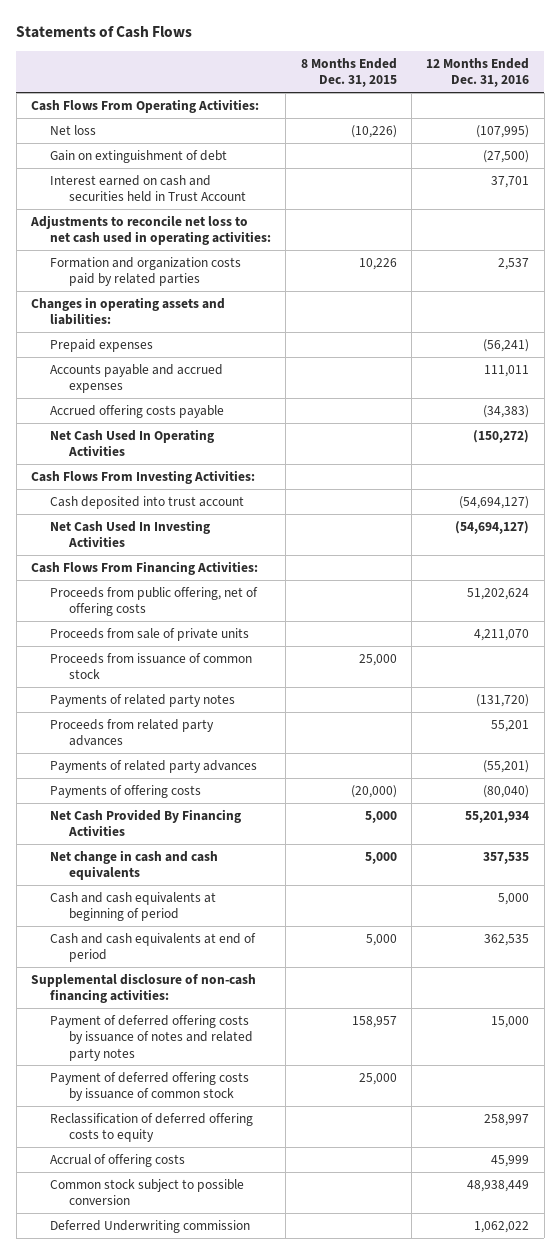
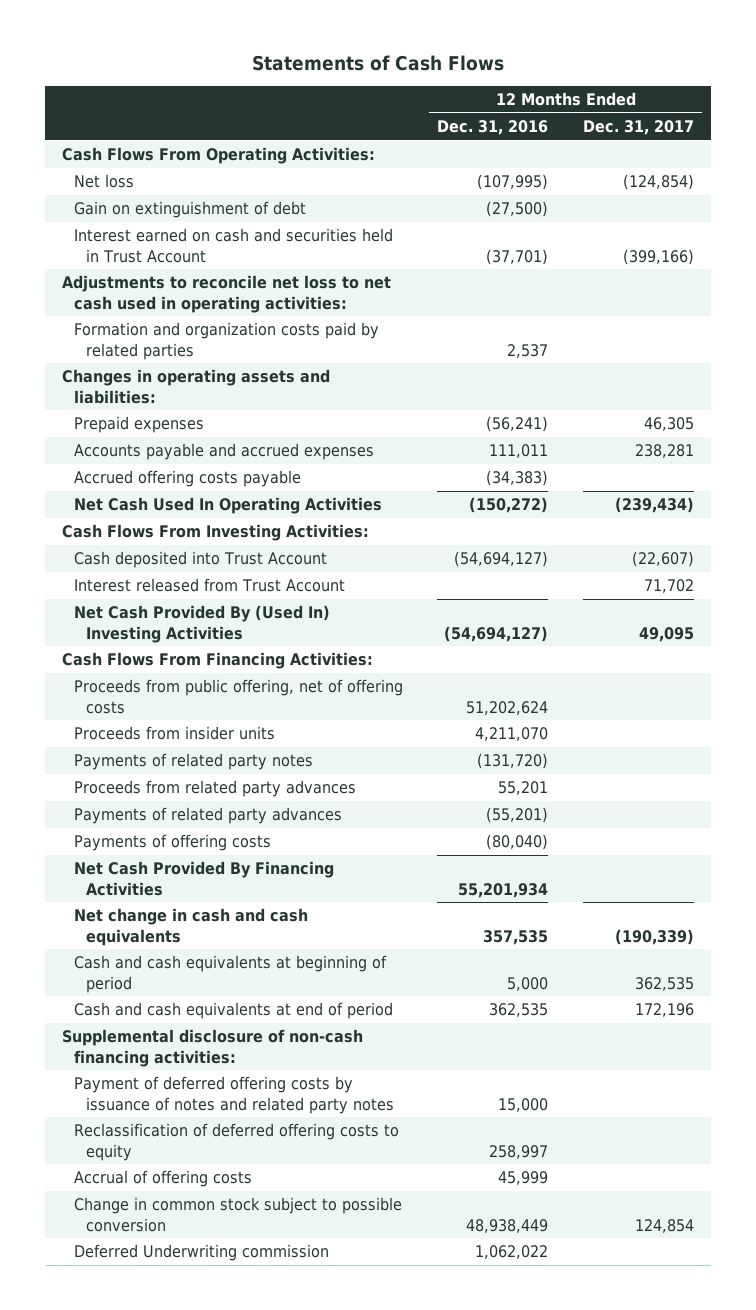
- | 8 Months Ended Dec. 31, 2015 | 12 Months Ended Dec. 31, 2016
+ | 12 Months Ended Dec. 31, 2016 | 12 Months Ended Dec. 31, 2017
- Interest earned on cash and securities held in Trust Account | | 37,701
+ Interest earned on cash and securities held in Trust Account | (37,701) | (399,166)
- Cash deposited into trust account | | (54,694,127)
- Net Cash Used In Investing Activities | | (54,694,127)
+ Cash deposited into Trust Account | (54,694,127) | (22,607)
+ Interest released from Trust Account | | 71,702
+ Net Cash Provided By (Used In) Investing Activities | (54,694,127) | 49,095
- Proceeds from sale of private units | | 4,211,070
- Proceeds from issuance of common stock | 25,000 |
+ Proceeds from insider units | 4,211,070 |
- Payment of deferred offering costs by issuance of common stock | 25,000 |
- Common stock subject to possible conversion | | 48,938,449
+ Change in common stock subject to possible conversion | 48,938,449 | 124,854

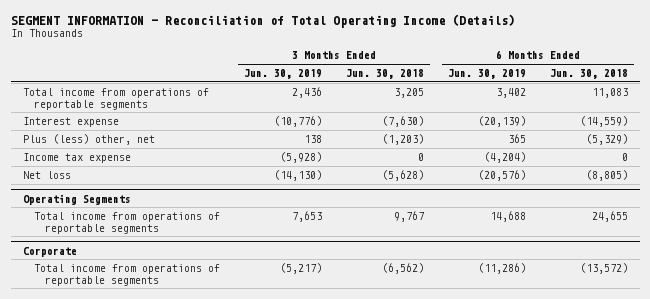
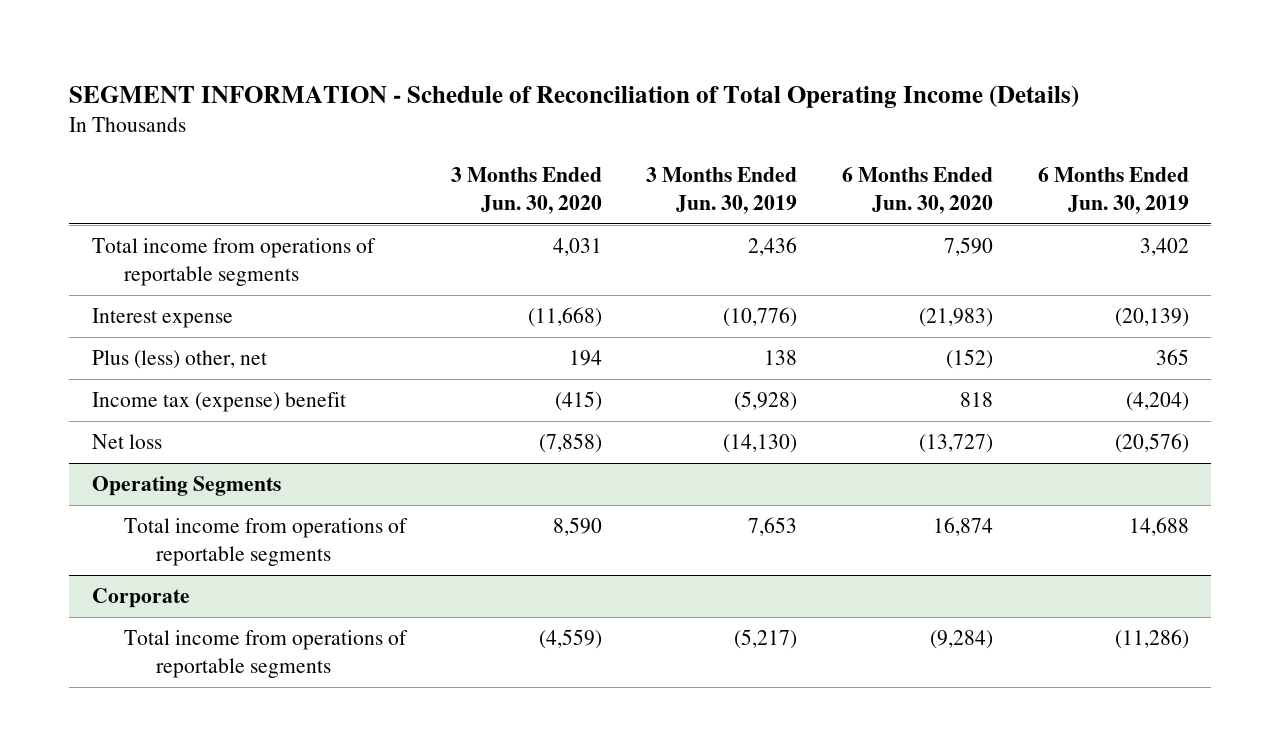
- SEGMENT INFORMATION - Reconciliation of Total Operating Income (Details)
+ SEGMENT INFORMATION - Schedule of Reconciliation of Total Operating Income (Details)
- | 3 Months Ended Jun. 30, 2019 | 3 Months Ended Jun. 30, 2018 | 6 Months Ended Jun. 30, 2019 | 6 Months Ended Jun. 30, 2018
+ | 3 Months Ended Jun. 30, 2020 | 3 Months Ended Jun. 30, 2019 | 6 Months Ended Jun. 30, 2020 | 6 Months Ended Jun. 30, 2019
- Income tax expense | (5,928) | 0 | (4,204) | 0
+ Income tax (expense) benefit | (415) | (5,928) | 818 | (4,204)

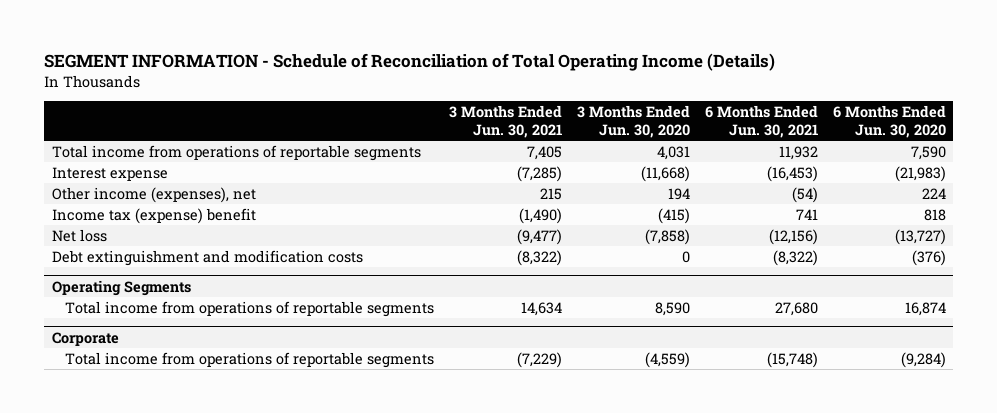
- | 3 Months Ended Jun. 30, 2020 | 3 Months Ended Jun. 30, 2019 | 6 Months Ended Jun. 30, 2020 | 6 Months Ended Jun. 30, 2019
+ | 3 Months Ended Jun. 30, 2021 | 3 Months Ended Jun. 30, 2020 | 6 Months Ended Jun. 30, 2021 | 6 Months Ended Jun. 30, 2020
- Plus (less) other, net | 194 | 138 | (152) | 365
+ Other income (expenses), net | 215 | 194 | (54) | 224
+ Debt extinguishment and modification costs | (8,322) | 0 | (8,322) | (376)

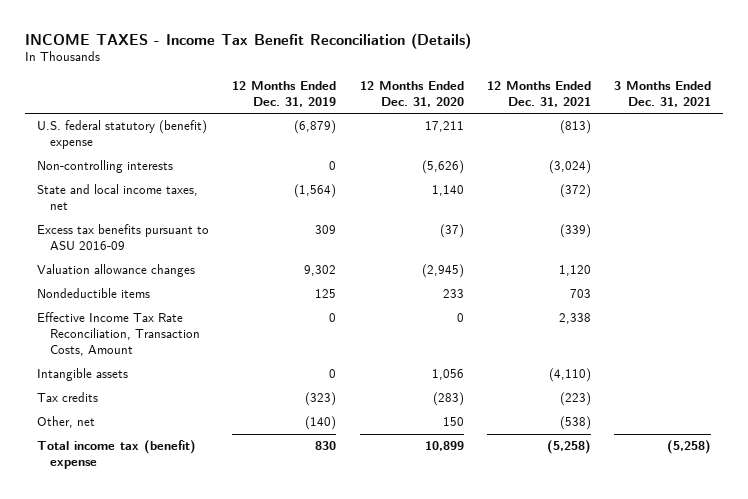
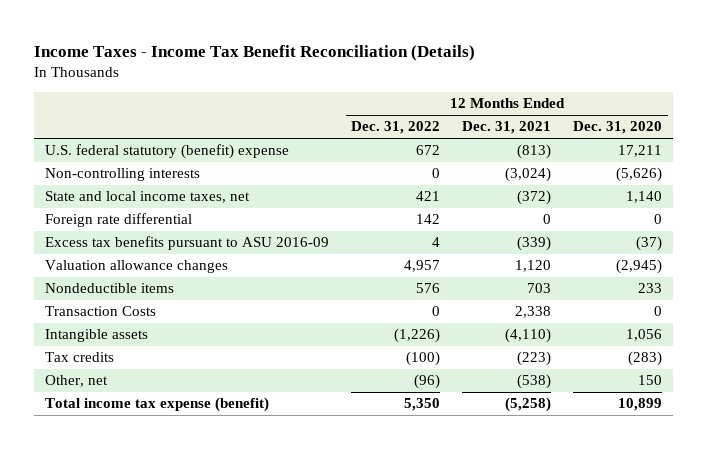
- INCOME TAXES - Income Tax Benefit Reconciliation (Details)
+ Income Taxes - Income Tax Benefit Reconciliation (Details)
- | 12 Months Ended Dec. 31, 2019 | 12 Months Ended Dec. 31, 2020 | 12 Months Ended Dec. 31, 2021 | 3 Months Ended Dec. 31, 2021
+ | 12 Months Ended Dec. 31, 2022 | 12 Months Ended Dec. 31, 2021 | 12 Months Ended Dec. 31, 2020
+ Foreign rate differential | 142 | 0 | 0
- Effective Income Tax Rate Reconciliation, Transaction Costs, Amount | 0 | 0 | 2,338 |
+ Transaction Costs | 0 | 2,338 | 0
- Total income tax (benefit) expense | 830 | 10,899 | (5,258) | (5,258)
+ Total income tax expense (benefit) | 5,350 | (5,258) | 10,899

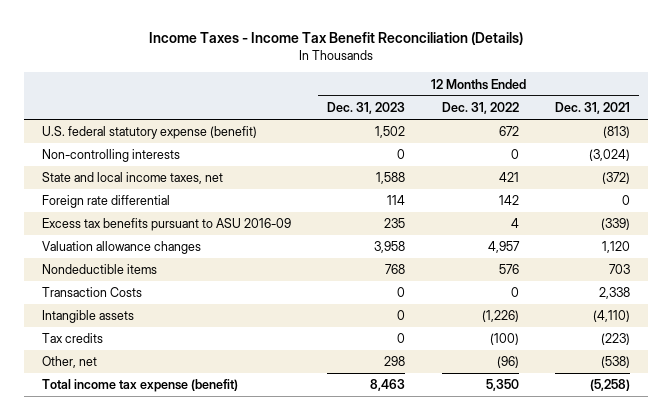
- | 12 Months Ended Dec. 31, 2022 | 12 Months Ended Dec. 31, 2021 | 12 Months Ended Dec. 31, 2020
+ | 12 Months Ended Dec. 31, 2023 | 12 Months Ended Dec. 31, 2022 | 12 Months Ended Dec. 31, 2021
- U.S. federal statutory (benefit) expense | 672 | (813) | 17,211
+ U.S. federal statutory expense (benefit) | 1,502 | 672 | (813)

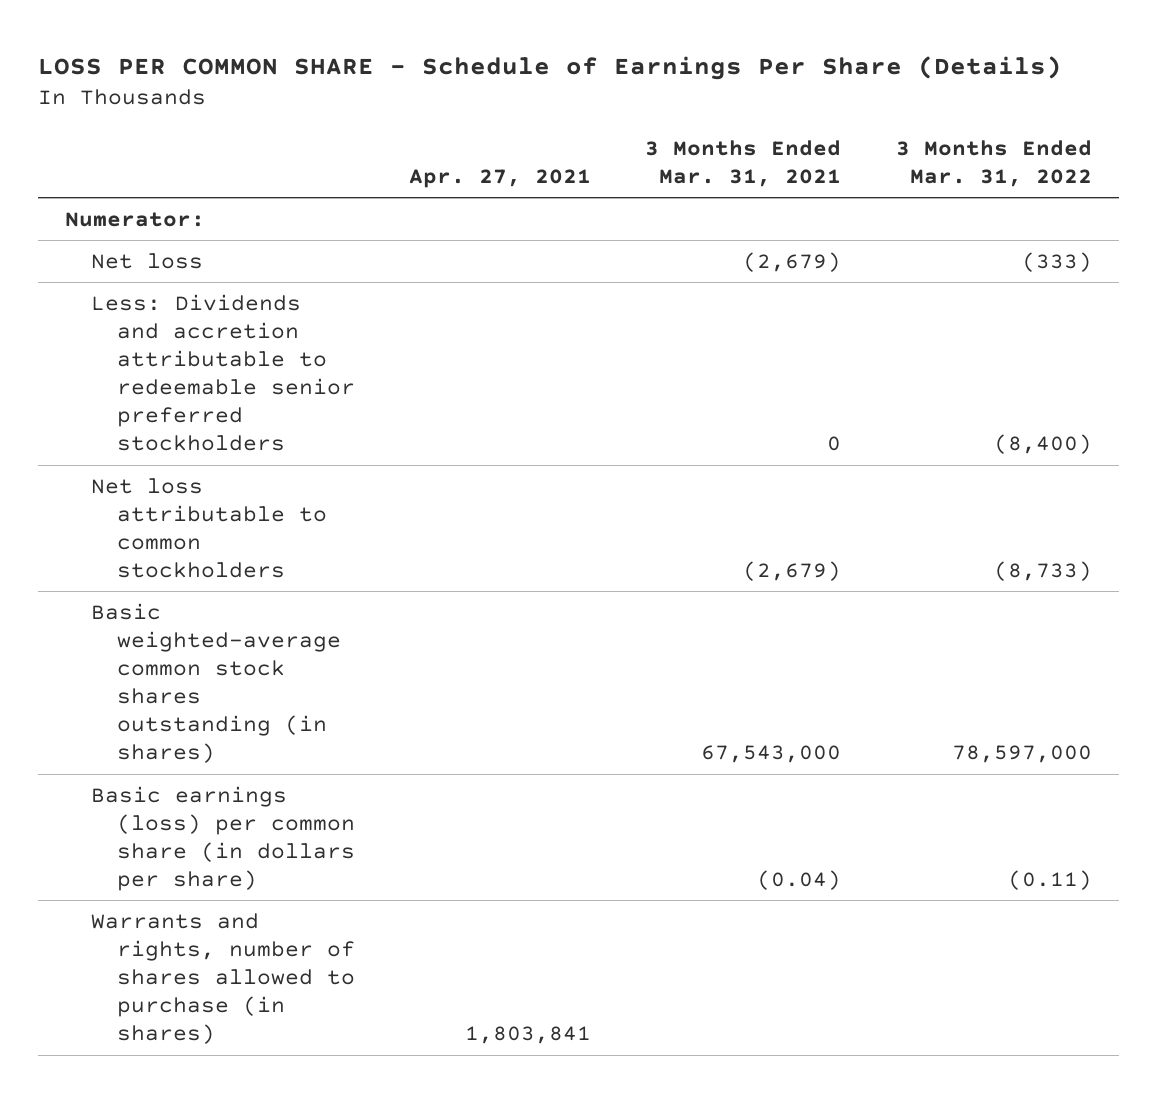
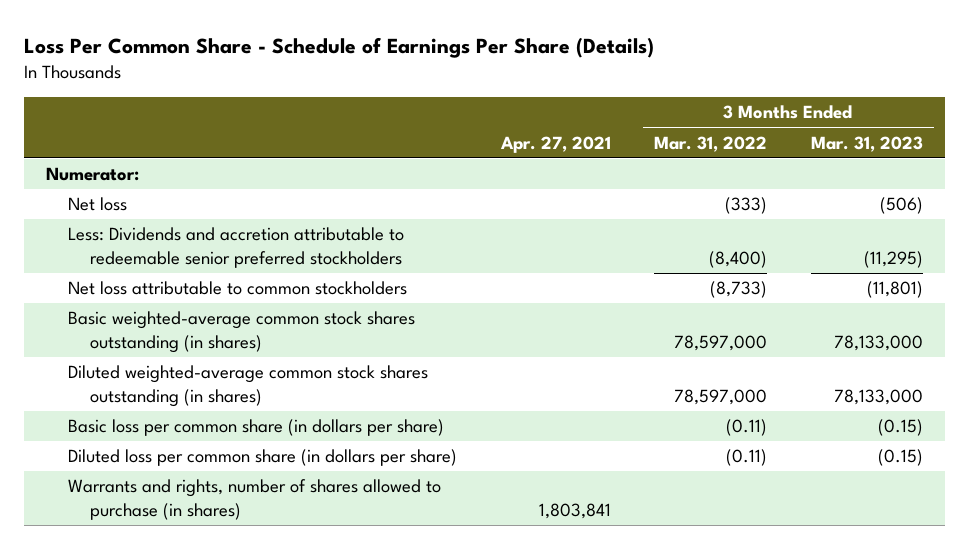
- LOSS PER COMMON SHARE - Schedule of Earnings Per Share (Details)
+ Loss Per Common Share - Schedule of Earnings Per Share (Details)
- | Apr. 27, 2021 | 3 Months Ended Mar. 31, 2021 | 3 Months Ended Mar. 31, 2022
+ | Apr. 27, 2021 | 3 Months Ended Mar. 31, 2022 | 3 Months Ended Mar. 31, 2023
- Basic earnings (loss) per common share (in dollars per share) | | (0.04) | (0.11)
+ Diluted weighted-average common stock shares outstanding (in shares) | | 78,597,000 | 78,133,000
+ Basic loss per common share (in dollars per share) | | (0.11) | (0.15)
+ Diluted loss per common share (in dollars per share) | | (0.11) | (0.15)

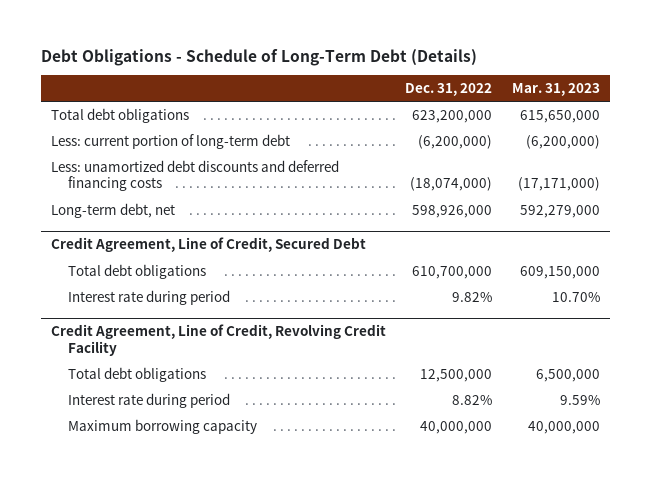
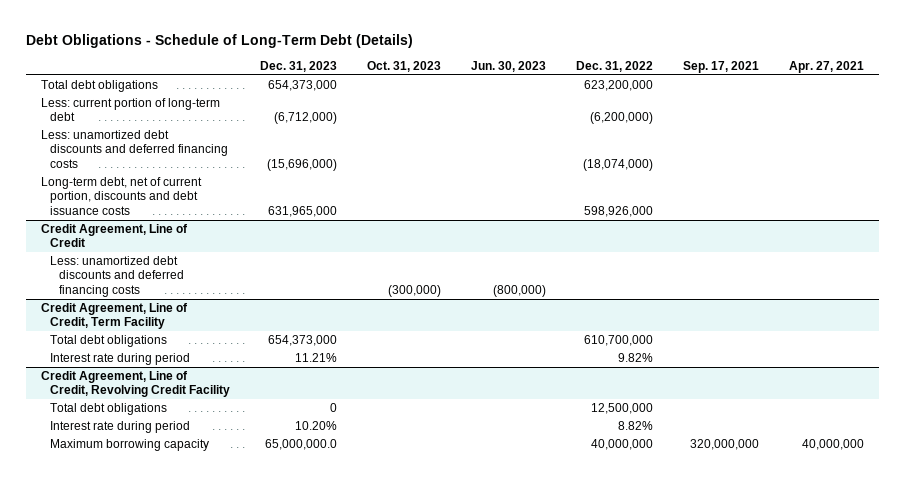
- | Dec. 31, 2022 | Mar. 31, 2023
+ | Dec. 31, 2023 | Oct. 31, 2023 | Jun. 30, 2023 | Dec. 31, 2022 | Sep. 17, 2021 | Apr. 27, 2021
- Long-term debt, net | 598,926,000 | 592,279,000
- Credit Agreement, Line of Credit, Secured Debt
+ Long-term debt, net of current portion, discounts and debt issuance costs | 631,965,000 | | | 598,926,000 | |
+ Credit Agreement, Line of Credit
+ Less: unamortized debt discounts and deferred financing costs | | (300,000) | (800,000) | | |
+ Credit Agreement, Line of Credit, Term Facility

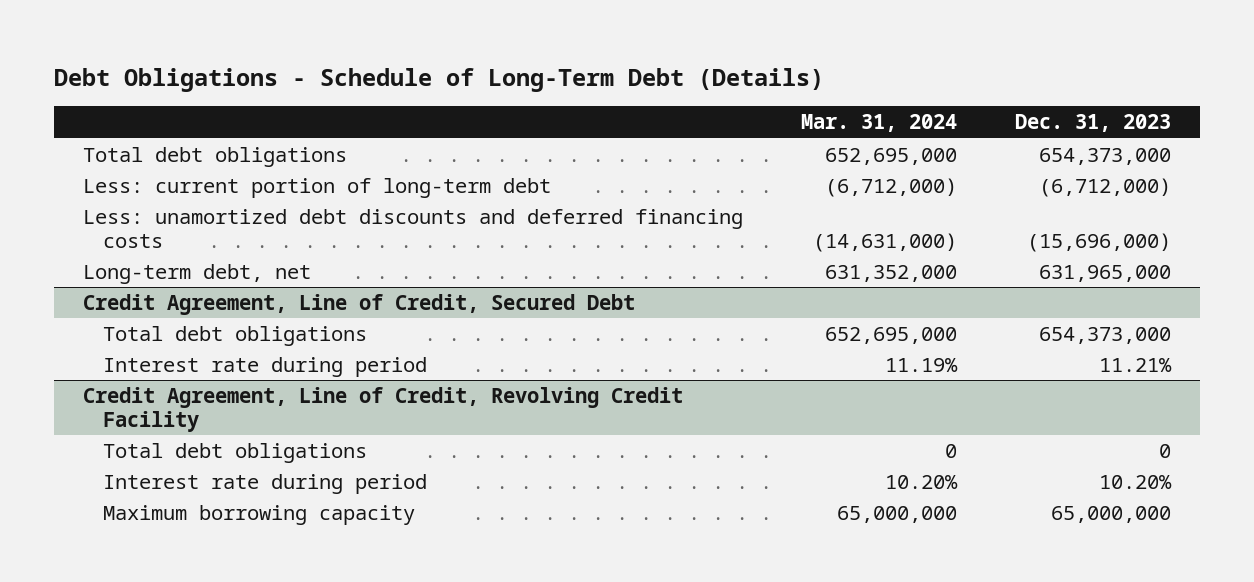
- | Dec. 31, 2023 | Oct. 31, 2023 | Jun. 30, 2023 | Dec. 31, 2022 | Sep. 17, 2021 | Apr. 27, 2021
+ | Mar. 31, 2024 | Dec. 31, 2023
- Long-term debt, net of current portion, discounts and debt issuance costs | 631,965,000 | | | 598,926,000 | |
- Credit Agreement, Line of Credit
- Less: unamortized debt discounts and deferred financing costs | | (300,000) | (800,000) | | |
- Credit Agreement, Line of Credit, Term Facility
+ Long-term debt, net | 631,352,000 | 631,965,000
+ Credit Agreement, Line of Credit, Secured Debt
@ Credit Agreement, Line of Credit, Revolving Credit Facility
- Maximum borrowing capacity | 65,000,000.0 | | | 40,000,000 | 320,000,000 | 40,000,000
+ Maximum borrowing capacity | 65,000,000 | 65,000,000

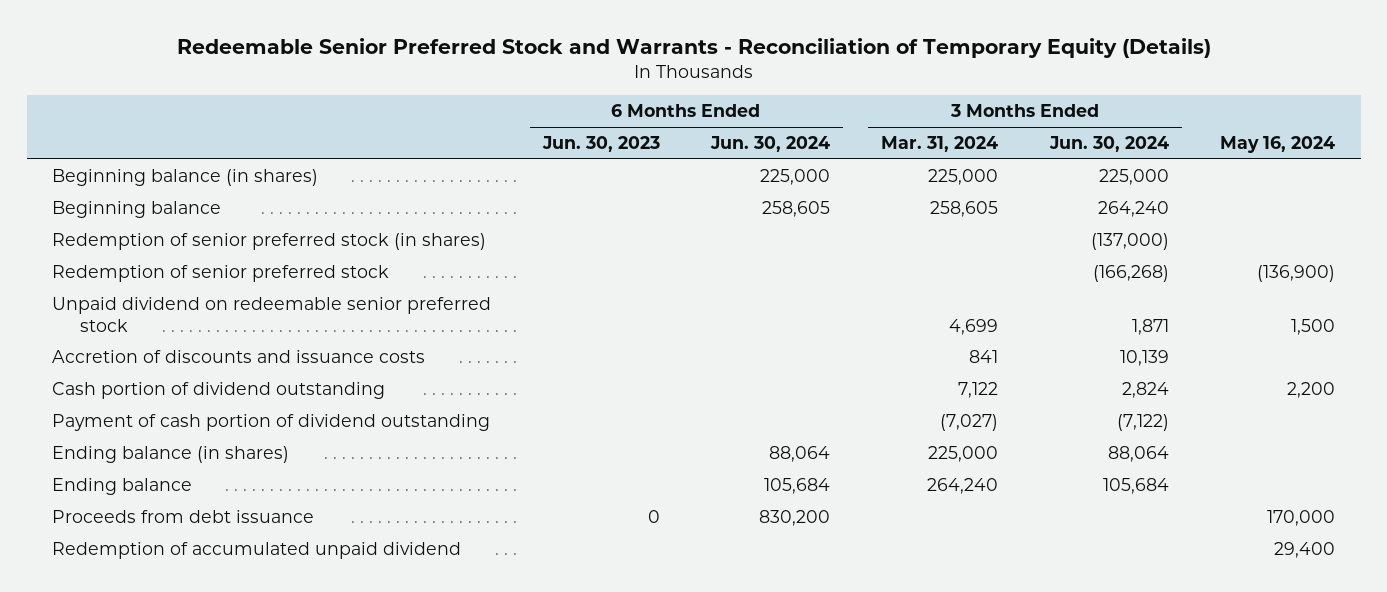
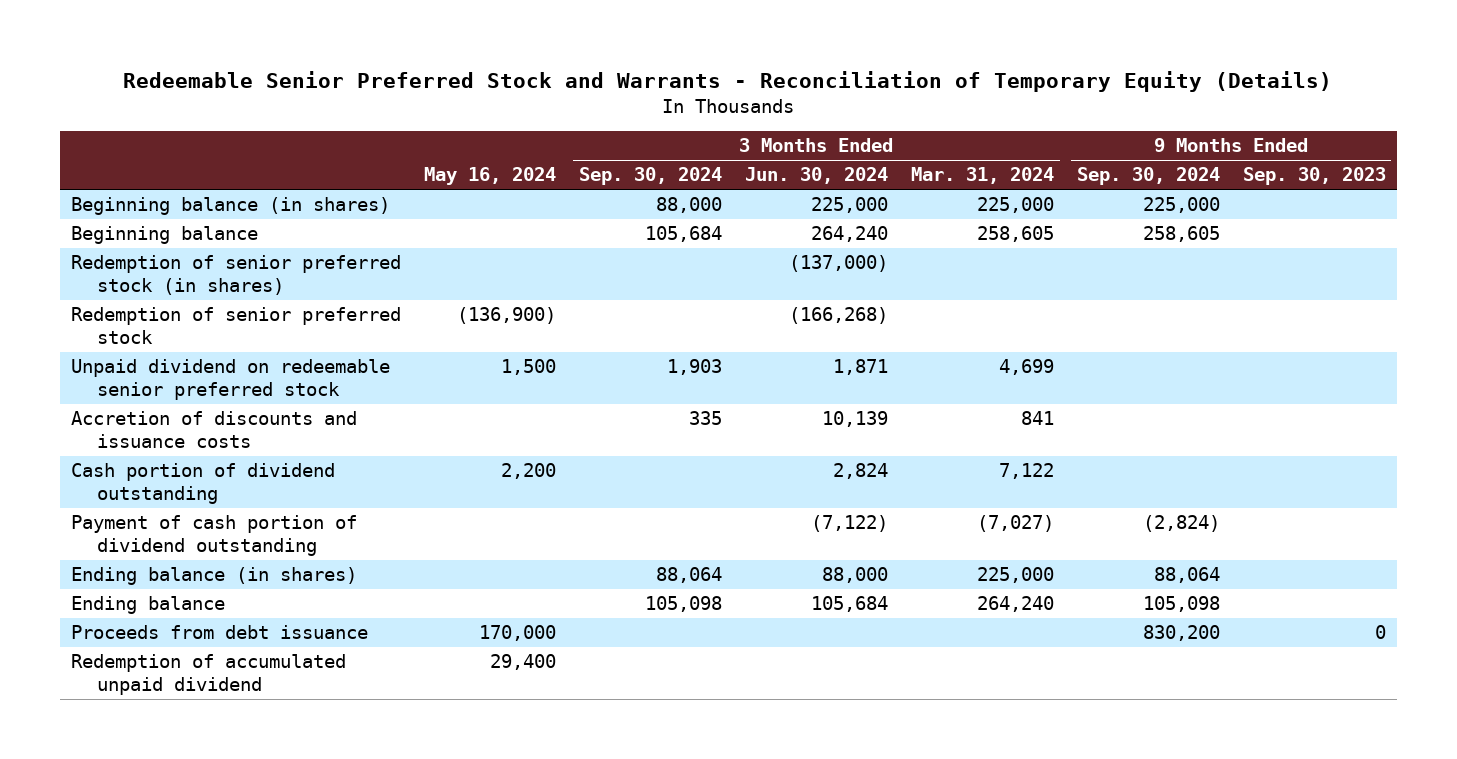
- | 6 Months Ended Jun. 30, 2023 | 6 Months Ended Jun. 30, 2024 | 3 Months Ended Mar. 31, 2024 | 3 Months Ended Jun. 30, 2024 | May 16, 2024
+ | May 16, 2024 | 3 Months Ended Sep. 30, 2024 | 3 Months Ended Jun. 30, 2024 | 3 Months Ended Mar. 31, 2024 | 9 Months Ended Sep. 30, 2024 | 9 Months Ended Sep. 30, 2023
- Ending balance (in shares) | | 88,064 | 225,000 | 88,064 |
+ Ending balance (in shares) | | 88,064 | 88,000 | 225,000 | 88,064 |

